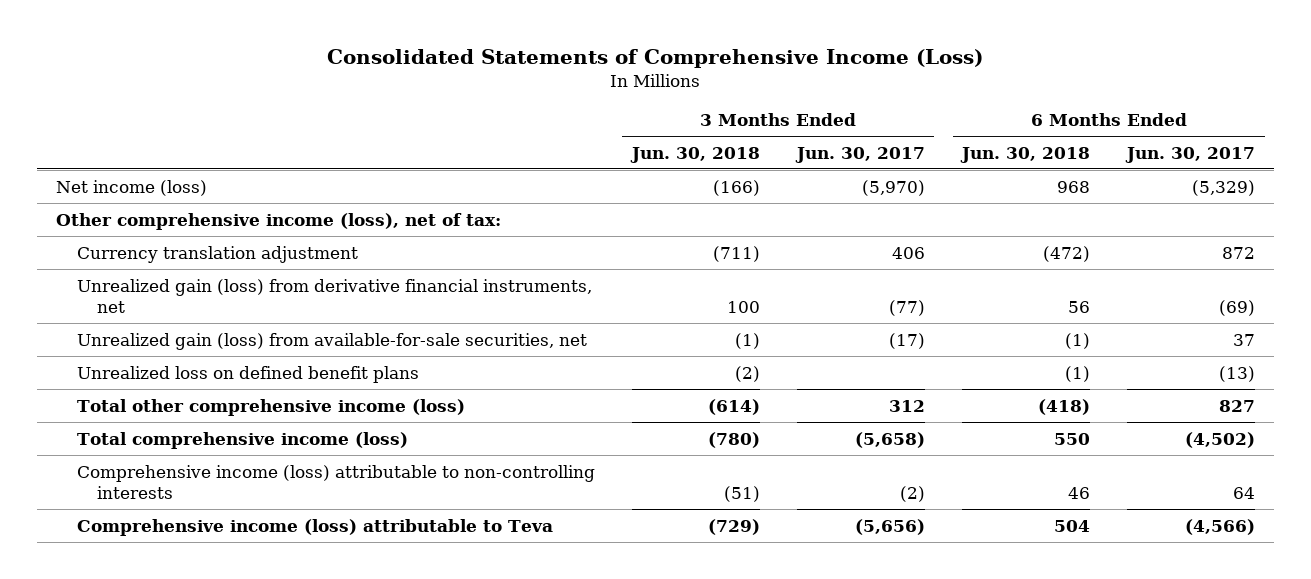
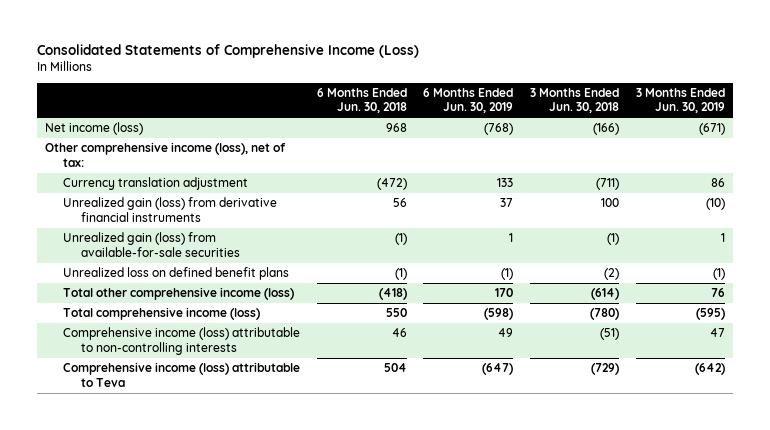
- | 3 Months Ended Jun. 30, 2018 | 3 Months Ended Jun. 30, 2017 | 6 Months Ended Jun. 30, 2018 | 6 Months Ended Jun. 30, 2017
+ | 6 Months Ended Jun. 30, 2018 | 6 Months Ended Jun. 30, 2019 | 3 Months Ended Jun. 30, 2018 | 3 Months Ended Jun. 30, 2019
- Unrealized gain (loss) from derivative financial instruments, net | 100 | (77) | 56 | (69)
- Unrealized gain (loss) from available-for-sale securities, net | (1) | (17) | (1) | 37
+ Unrealized gain (loss) from derivative financial instruments | 56 | 37 | 100 | (10)
+ Unrealized gain (loss) from available-for-sale securities | (1) | 1 | (1) | 1

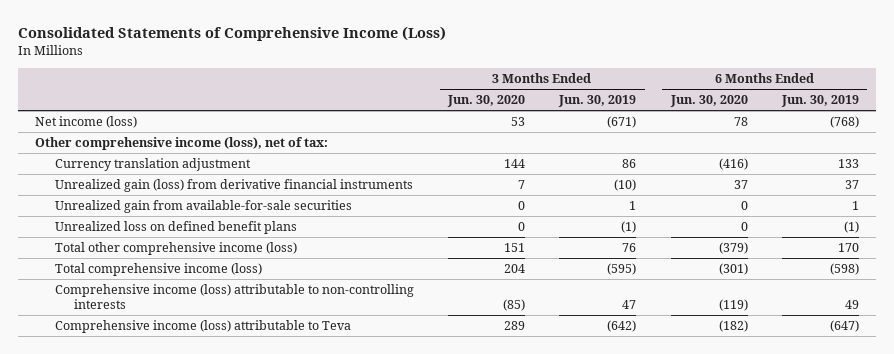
- | 6 Months Ended Jun. 30, 2018 | 6 Months Ended Jun. 30, 2019 | 3 Months Ended Jun. 30, 2018 | 3 Months Ended Jun. 30, 2019
+ | 3 Months Ended Jun. 30, 2020 | 3 Months Ended Jun. 30, 2019 | 6 Months Ended Jun. 30, 2020 | 6 Months Ended Jun. 30, 2019
- Unrealized gain (loss) from available-for-sale securities | (1) | 1 | (1) | 1
+ Unrealized gain from available-for-sale securities | 0 | 1 | 0 | 1

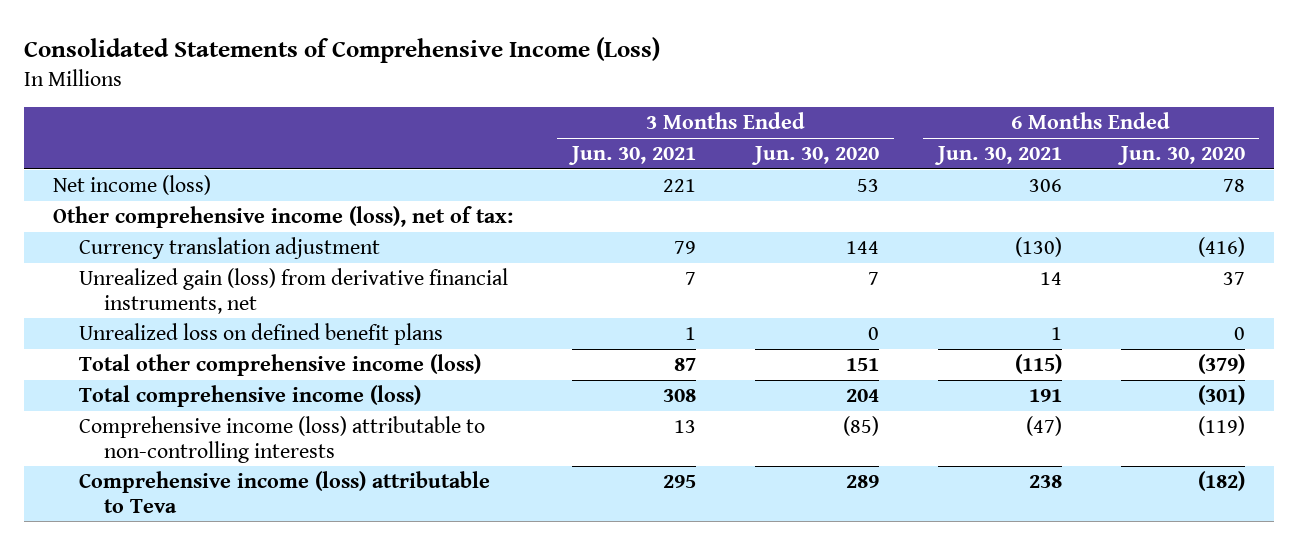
- | 3 Months Ended Jun. 30, 2020 | 3 Months Ended Jun. 30, 2019 | 6 Months Ended Jun. 30, 2020 | 6 Months Ended Jun. 30, 2019
+ | 3 Months Ended Jun. 30, 2021 | 3 Months Ended Jun. 30, 2020 | 6 Months Ended Jun. 30, 2021 | 6 Months Ended Jun. 30, 2020
- Unrealized gain (loss) from derivative financial instruments | 7 | (10) | 37 | 37
- Unrealized gain from available-for-sale securities | 0 | 1 | 0 | 1
+ Unrealized gain (loss) from derivative financial instruments, net | 7 | 7 | 14 | 37

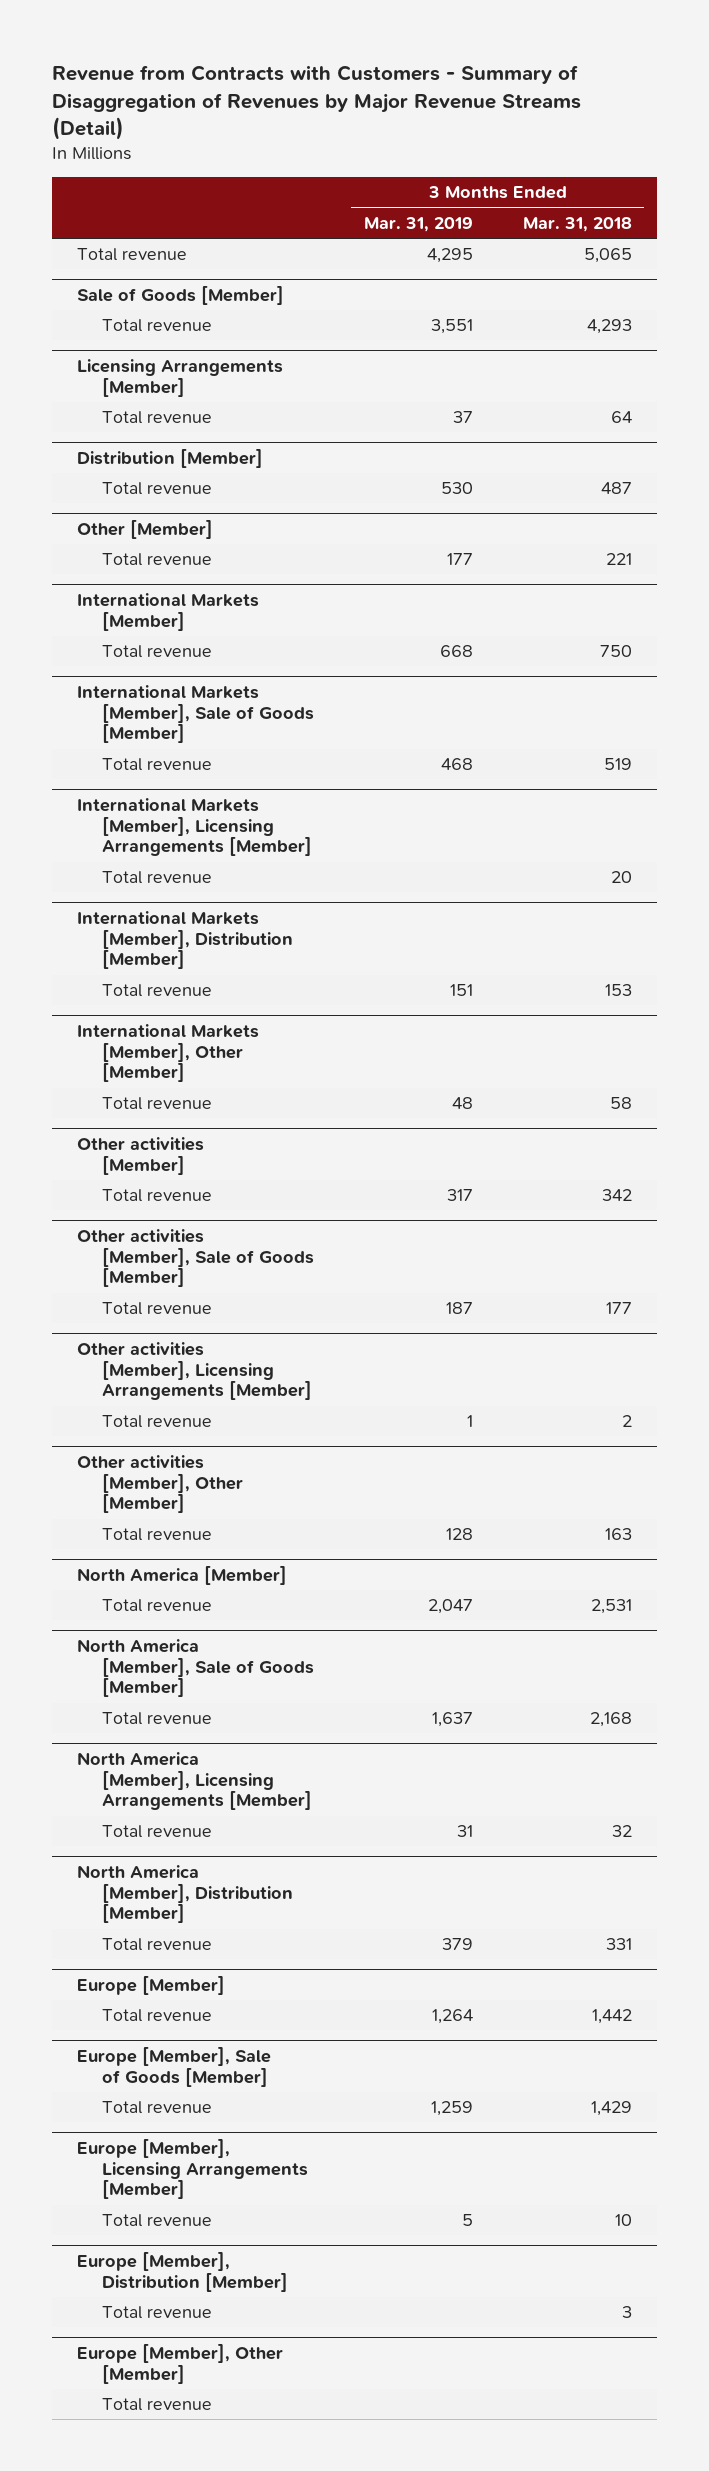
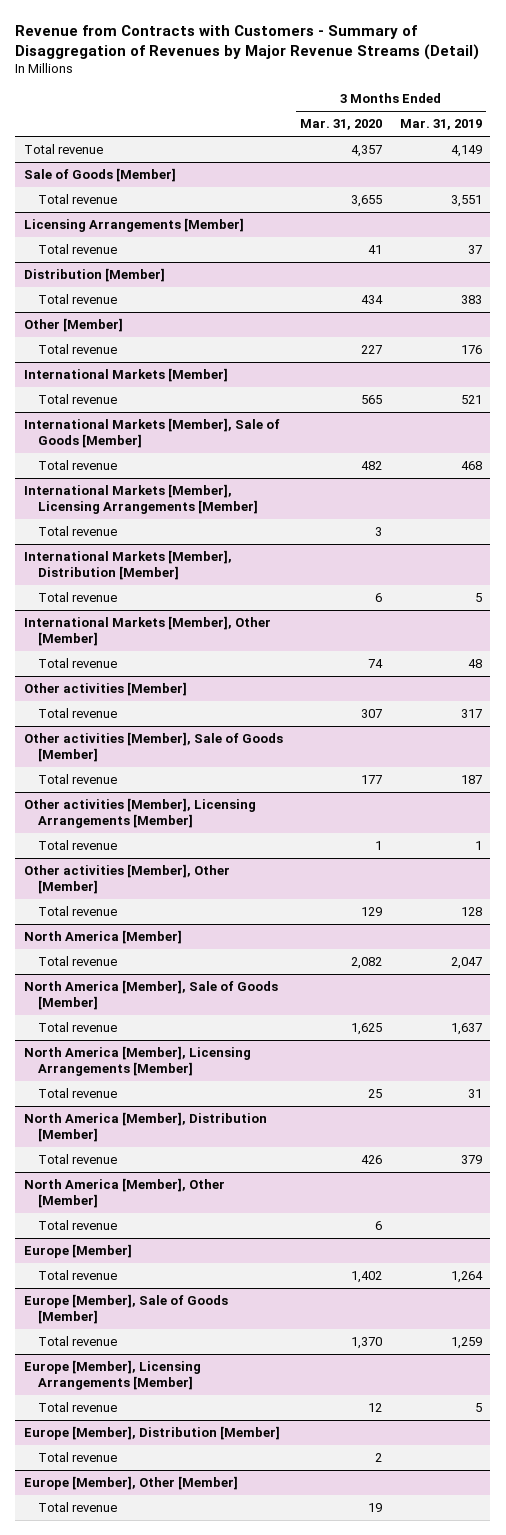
- | 3 Months Ended Mar. 31, 2019 | 3 Months Ended Mar. 31, 2018
+ | 3 Months Ended Mar. 31, 2020 | 3 Months Ended Mar. 31, 2019
- Total revenue | 4,295 | 5,065
+ Total revenue | 4,357 | 4,149
@ Distribution [Member]
- Total revenue | 530 | 487
+ Total revenue | 434 | 383
@ Other [Member]
- Total revenue | 177 | 221
+ Total revenue | 227 | 176
@ International Markets [Member]
- Total revenue | 668 | 750
+ Total revenue | 565 | 521
@ International Markets [Member], Distribution [Member]
- Total revenue | 151 | 153
+ Total revenue | 6 | 5
+ North America [Member], Other [Member]
+ Total revenue | 6 |

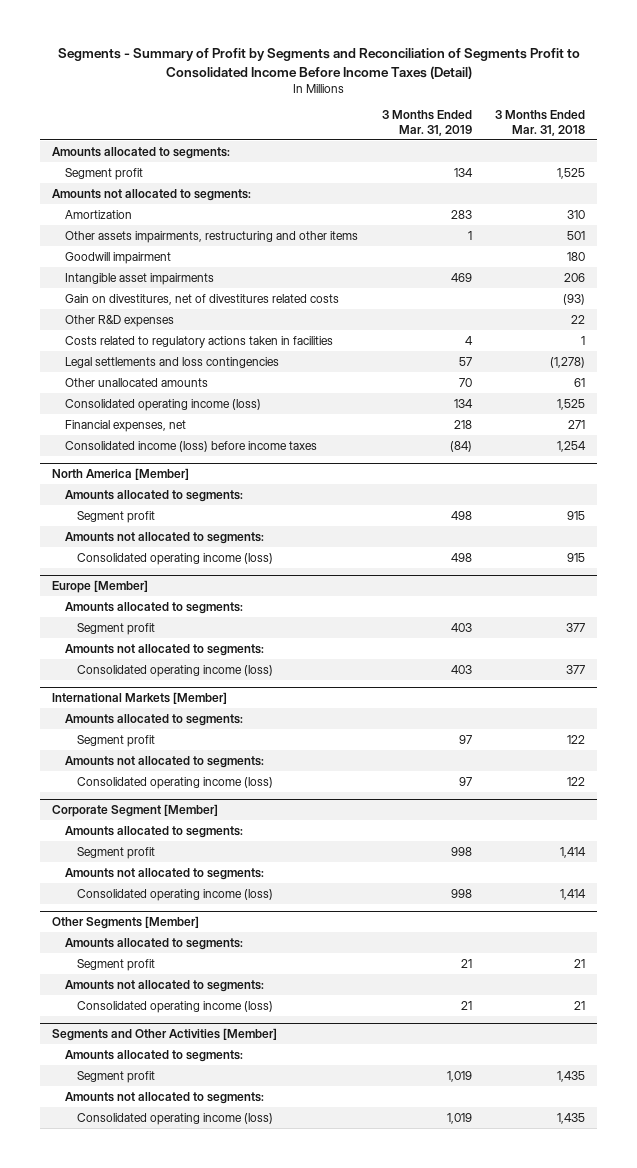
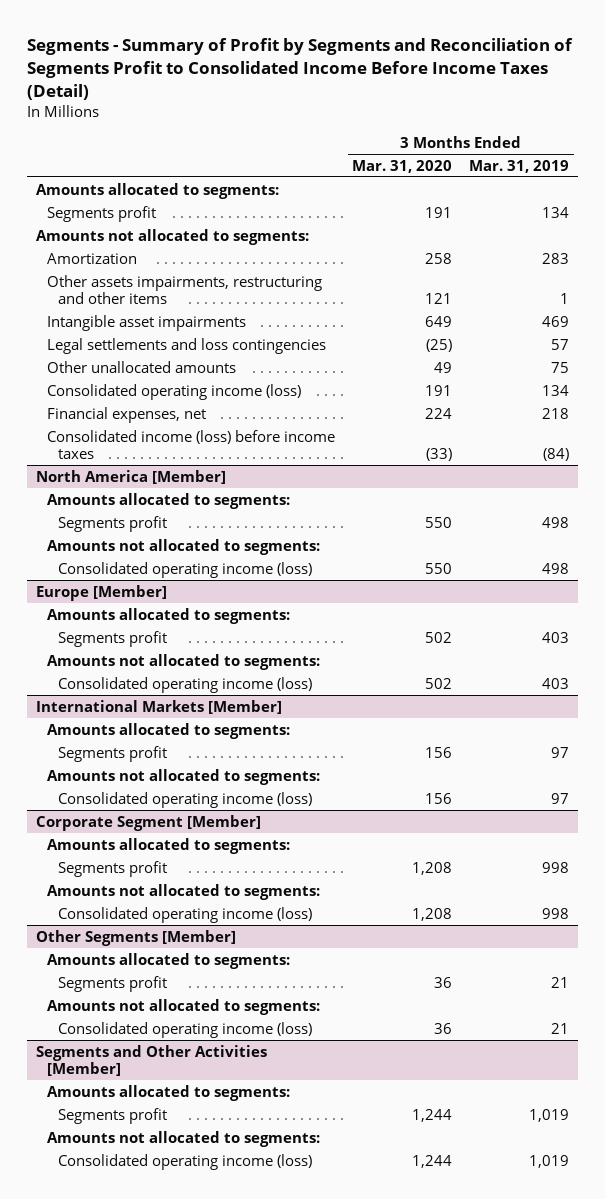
- | 3 Months Ended Mar. 31, 2019 | 3 Months Ended Mar. 31, 2018
+ | 3 Months Ended Mar. 31, 2020 | 3 Months Ended Mar. 31, 2019
- Segment profit | 134 | 1,525
+ Segments profit | 191 | 134
- Goodwill impairment | | 180
- Gain on divestitures, net of divestitures related costs | | (93)
- Other R&D expenses | | 22
- Costs related to regulatory actions taken in facilities | 4 | 1
- Other unallocated amounts | 70 | 61
+ Other unallocated amounts | 49 | 75
@ North America [Member]
- Segment profit | 498 | 915
+ Segments profit | 550 | 498
@ Europe [Member]
- Segment profit | 403 | 377
+ Segments profit | 502 | 403
@ International Markets [Member]
- Segment profit | 97 | 122
+ Segments profit | 156 | 97
@ Corporate Segment [Member]
- Segment profit | 998 | 1,414
+ Segments profit | 1,208 | 998
@ Other Segments [Member]
- Segment profit | 21 | 21
+ Segments profit | 36 | 21
@ Segments and Other Activities [Member]
- Segment profit | 1,019 | 1,435
+ Segments profit | 1,244 | 1,019

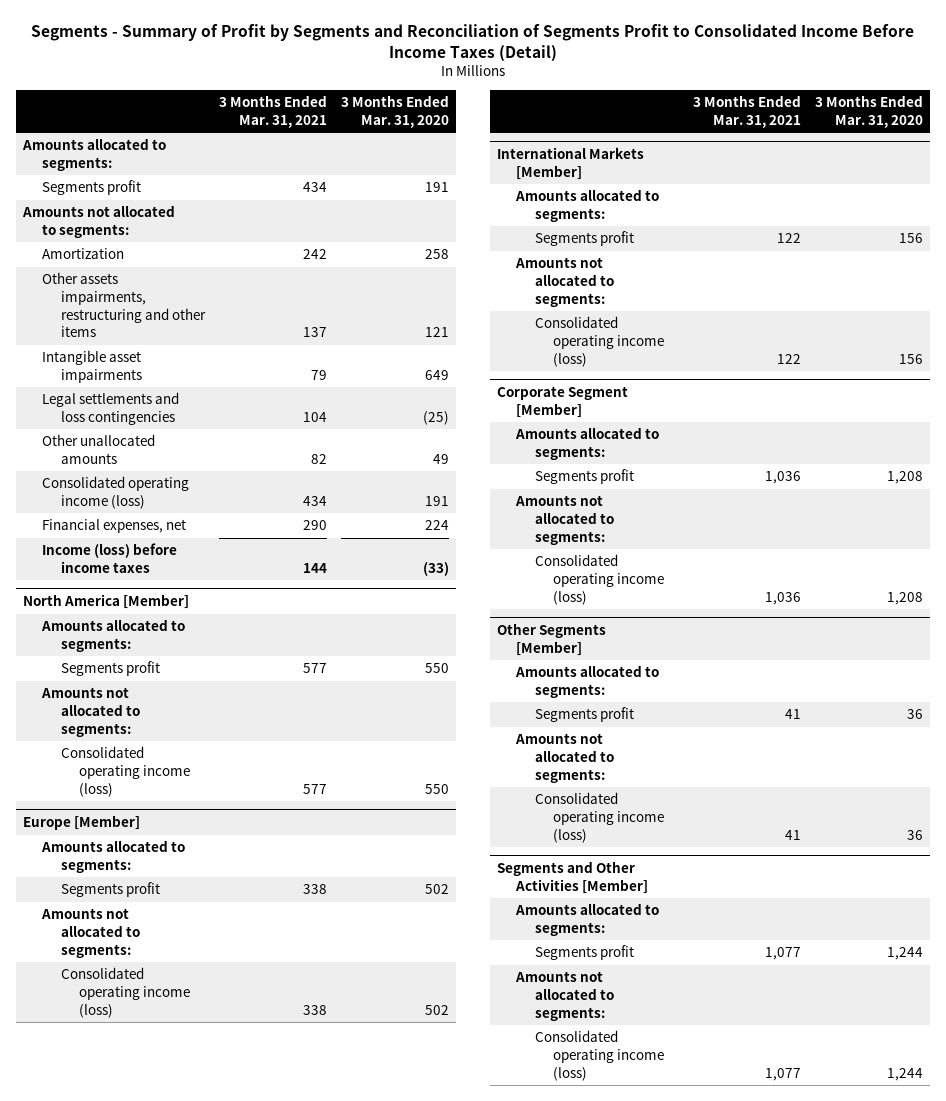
- | 3 Months Ended Mar. 31, 2020 | 3 Months Ended Mar. 31, 2019
+ | 3 Months Ended Mar. 31, 2021 | 3 Months Ended Mar. 31, 2020
- Consolidated income (loss) before income taxes | (33) | (84)
+ Income (loss) before income taxes | 144 | (33)

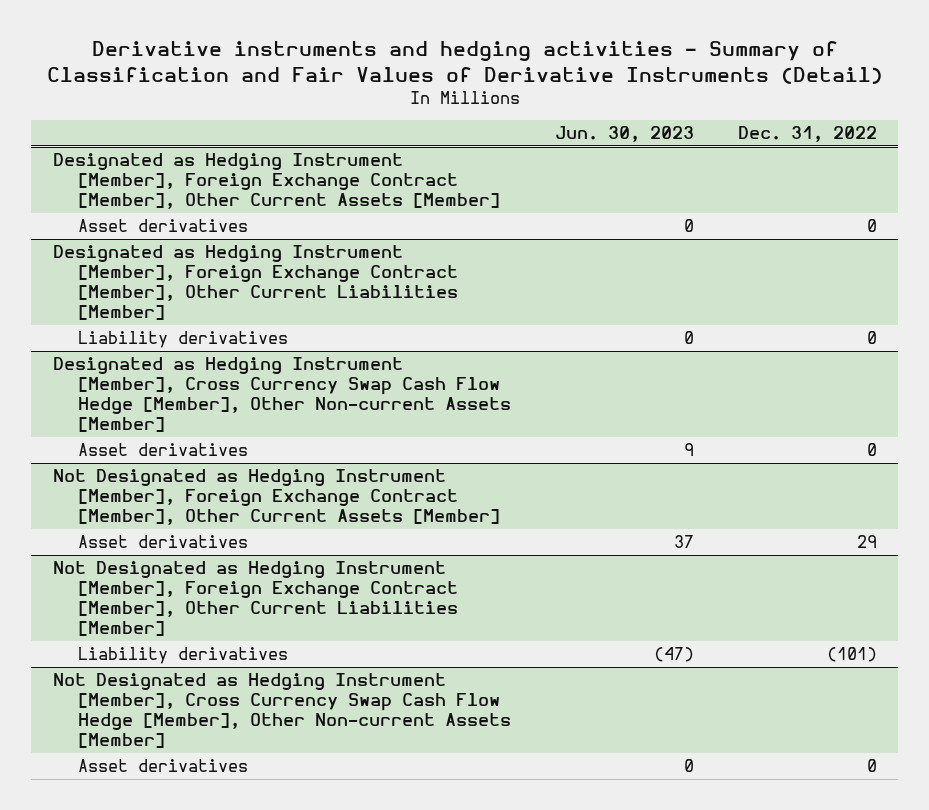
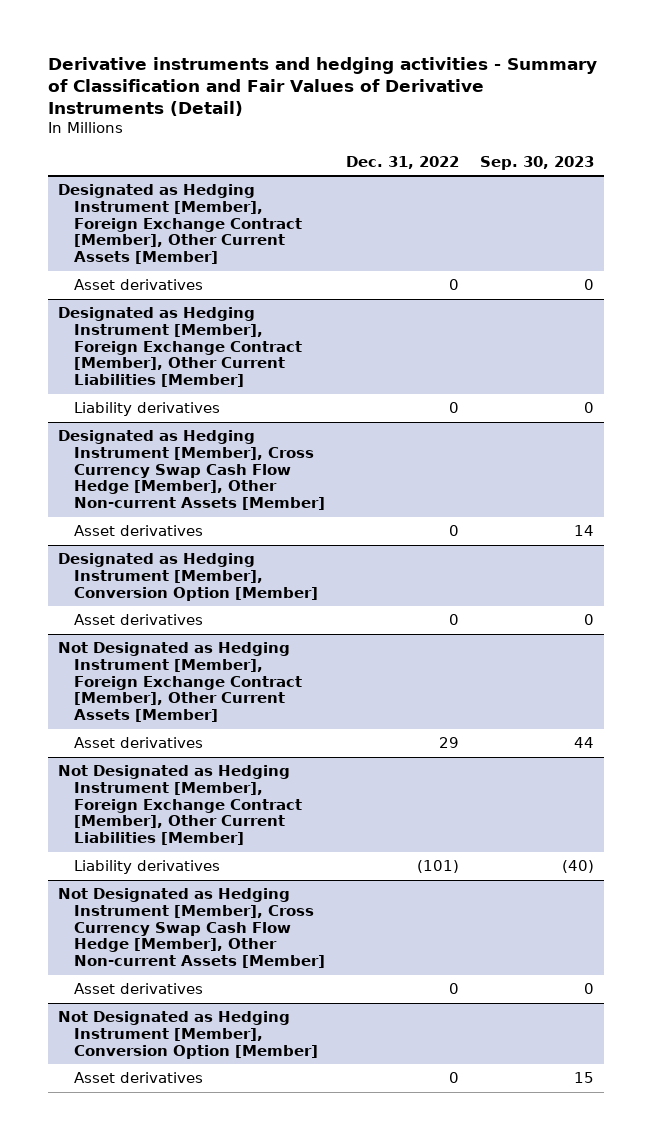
- | Jun. 30, 2023 | Dec. 31, 2022
+ | Dec. 31, 2022 | Sep. 30, 2023
+ Designated as Hedging Instrument [Member], Conversion Option [Member]
+ Asset derivatives | 0 | 0
+ Not Designated as Hedging Instrument [Member], Conversion Option [Member]
+ Asset derivatives | 0 | 15

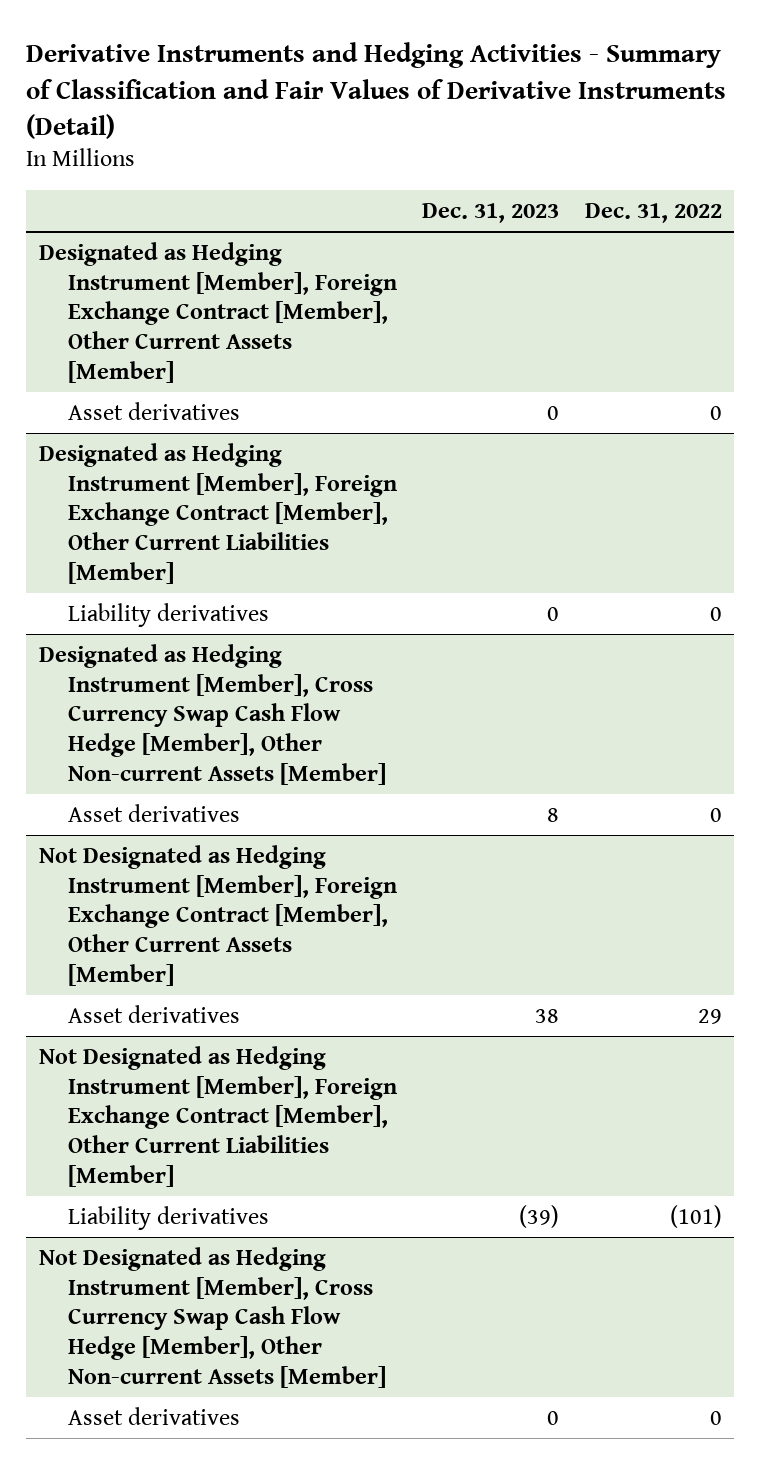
- Derivative instruments and hedging activities - Summary of Classification and Fair Values of Derivative Instruments (Detail)
+ Derivative Instruments and Hedging Activities - Summary of Classification and Fair Values of Derivative Instruments (Detail)
- | Dec. 31, 2022 | Sep. 30, 2023
+ | Dec. 31, 2023 | Dec. 31, 2022
- Designated as Hedging Instrument [Member], Conversion Option [Member]
- Asset derivatives | 0 | 0
- Not Designated as Hedging Instrument [Member], Conversion Option [Member]
- Asset derivatives | 0 | 15

